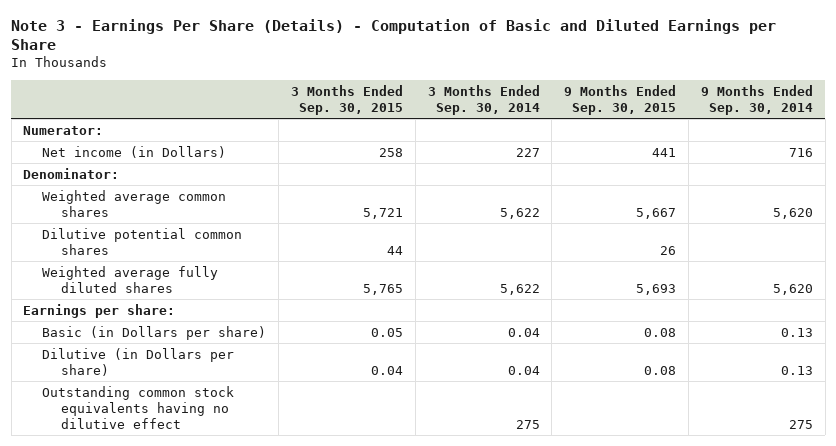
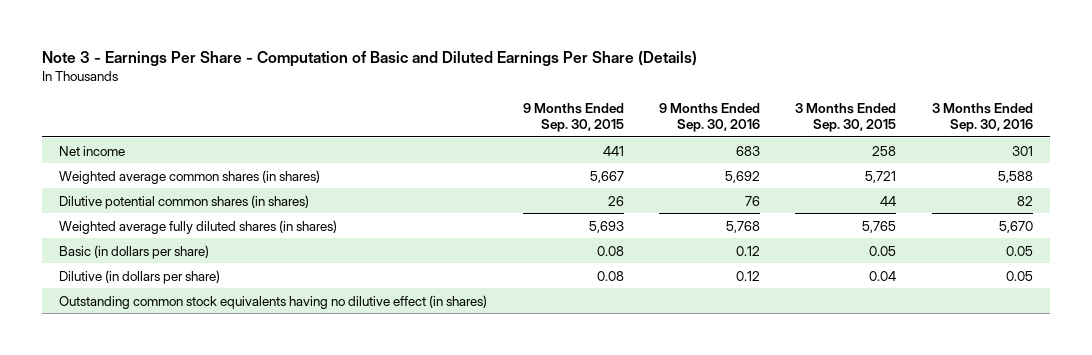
- Note 3 - Earnings Per Share (Details) - Computation of Basic and Diluted Earnings per Share
+ Note 3 - Earnings Per Share - Computation of Basic and Diluted Earnings Per Share (Details)
- | 3 Months Ended Sep. 30, 2015 | 3 Months Ended Sep. 30, 2014 | 9 Months Ended Sep. 30, 2015 | 9 Months Ended Sep. 30, 2014
+ | 9 Months Ended Sep. 30, 2015 | 9 Months Ended Sep. 30, 2016 | 3 Months Ended Sep. 30, 2015 | 3 Months Ended Sep. 30, 2016
- Numerator:
- Net income (in Dollars) | 258 | 227 | 441 | 716
- Denominator:
- Weighted average common shares | 5,721 | 5,622 | 5,667 | 5,620
- Dilutive potential common shares | 44 | | 26 |
- Weighted average fully diluted shares | 5,765 | 5,622 | 5,693 | 5,620
- Earnings per share:
- Basic (in Dollars per share) | 0.05 | 0.04 | 0.08 | 0.13
- Dilutive (in Dollars per share) | 0.04 | 0.04 | 0.08 | 0.13
- Outstanding common stock equivalents having no dilutive effect | | 275 | | 275
+ Net income | 441 | 683 | 258 | 301
+ Weighted average common shares (in shares) | 5,667 | 5,692 | 5,721 | 5,588
+ Dilutive potential common shares (in shares) | 26 | 76 | 44 | 82
+ Weighted average fully diluted shares (in shares) | 5,693 | 5,768 | 5,765 | 5,670
+ Basic (in dollars per share) | 0.08 | 0.12 | 0.05 | 0.05
+ Dilutive (in dollars per share) | 0.08 | 0.12 | 0.04 | 0.05
+ Outstanding common stock equivalents having no dilutive effect (in shares)

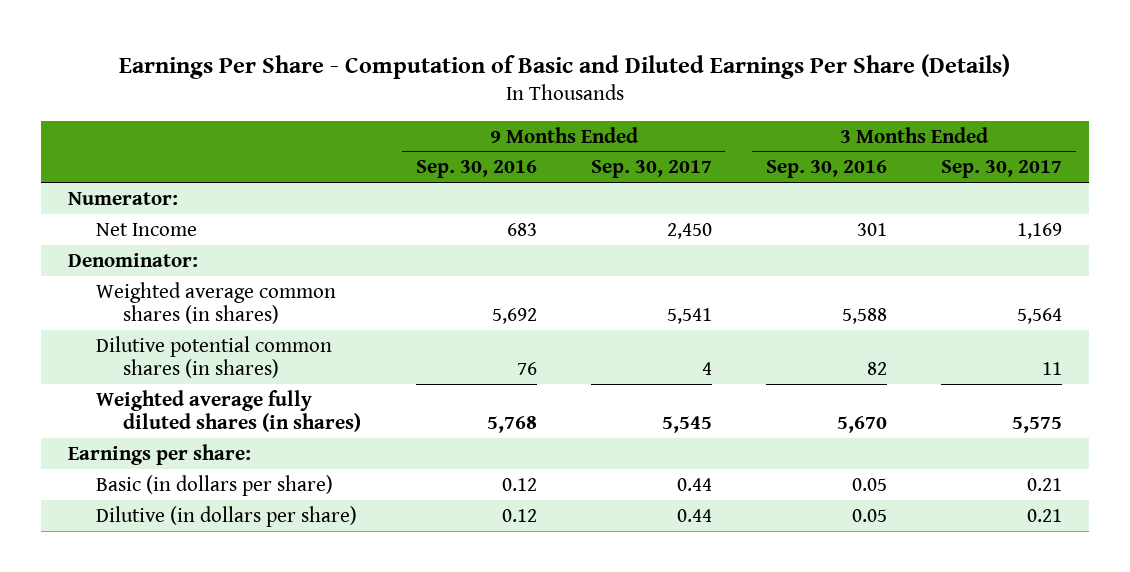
- Note 3 - Earnings Per Share - Computation of Basic and Diluted Earnings Per Share (Details)
+ Earnings Per Share - Computation of Basic and Diluted Earnings Per Share (Details)
- | 9 Months Ended Sep. 30, 2015 | 9 Months Ended Sep. 30, 2016 | 3 Months Ended Sep. 30, 2015 | 3 Months Ended Sep. 30, 2016
+ | 9 Months Ended Sep. 30, 2016 | 9 Months Ended Sep. 30, 2017 | 3 Months Ended Sep. 30, 2016 | 3 Months Ended Sep. 30, 2017
- Net income | 441 | 683 | 258 | 301
+ Numerator:
+ Net Income | 683 | 2,450 | 301 | 1,169
+ Denominator:
+ Earnings per share:
- Outstanding common stock equivalents having no dilutive effect (in shares)

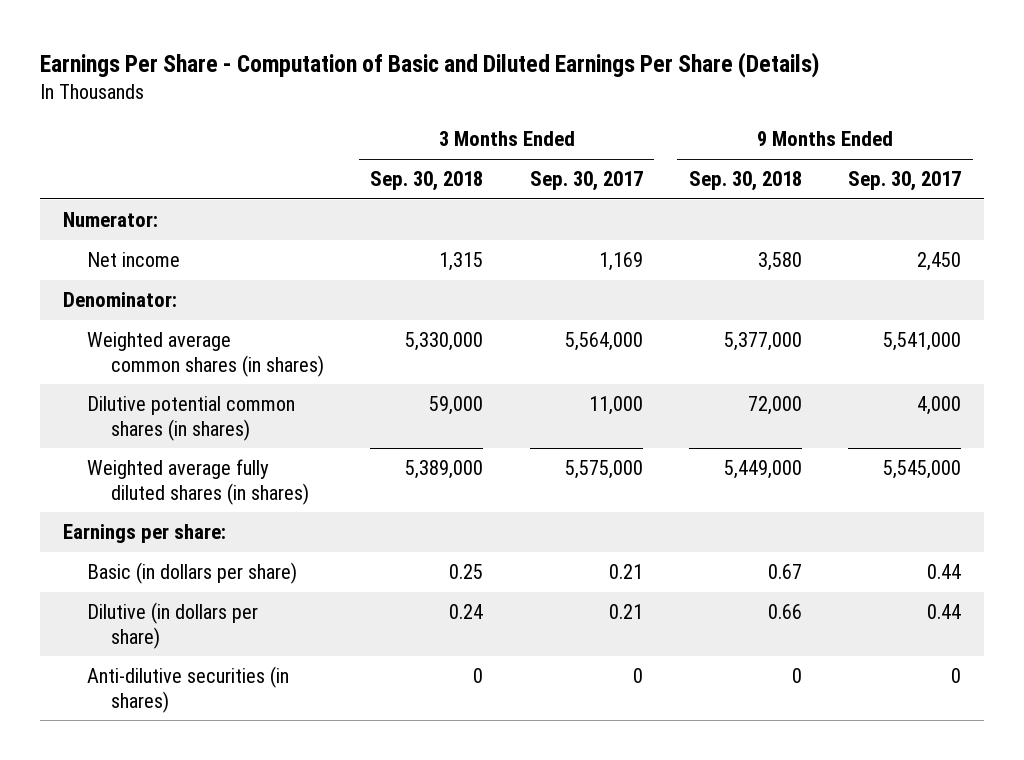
- | 9 Months Ended Sep. 30, 2016 | 9 Months Ended Sep. 30, 2017 | 3 Months Ended Sep. 30, 2016 | 3 Months Ended Sep. 30, 2017
+ | 3 Months Ended Sep. 30, 2018 | 3 Months Ended Sep. 30, 2017 | 9 Months Ended Sep. 30, 2018 | 9 Months Ended Sep. 30, 2017
- Net Income | 683 | 2,450 | 301 | 1,169
+ Net income | 1,315 | 1,169 | 3,580 | 2,450
- Weighted average common shares (in shares) | 5,692 | 5,541 | 5,588 | 5,564
- Dilutive potential common shares (in shares) | 76 | 4 | 82 | 11
- Weighted average fully diluted shares (in shares) | 5,768 | 5,545 | 5,670 | 5,575
+ Weighted average common shares (in shares) | 5,330,000 | 5,564,000 | 5,377,000 | 5,541,000
+ Dilutive potential common shares (in shares) | 59,000 | 11,000 | 72,000 | 4,000
+ Weighted average fully diluted shares (in shares) | 5,389,000 | 5,575,000 | 5,449,000 | 5,545,000
+ Anti-dilutive securities (in shares) | 0 | 0 | 0 | 0

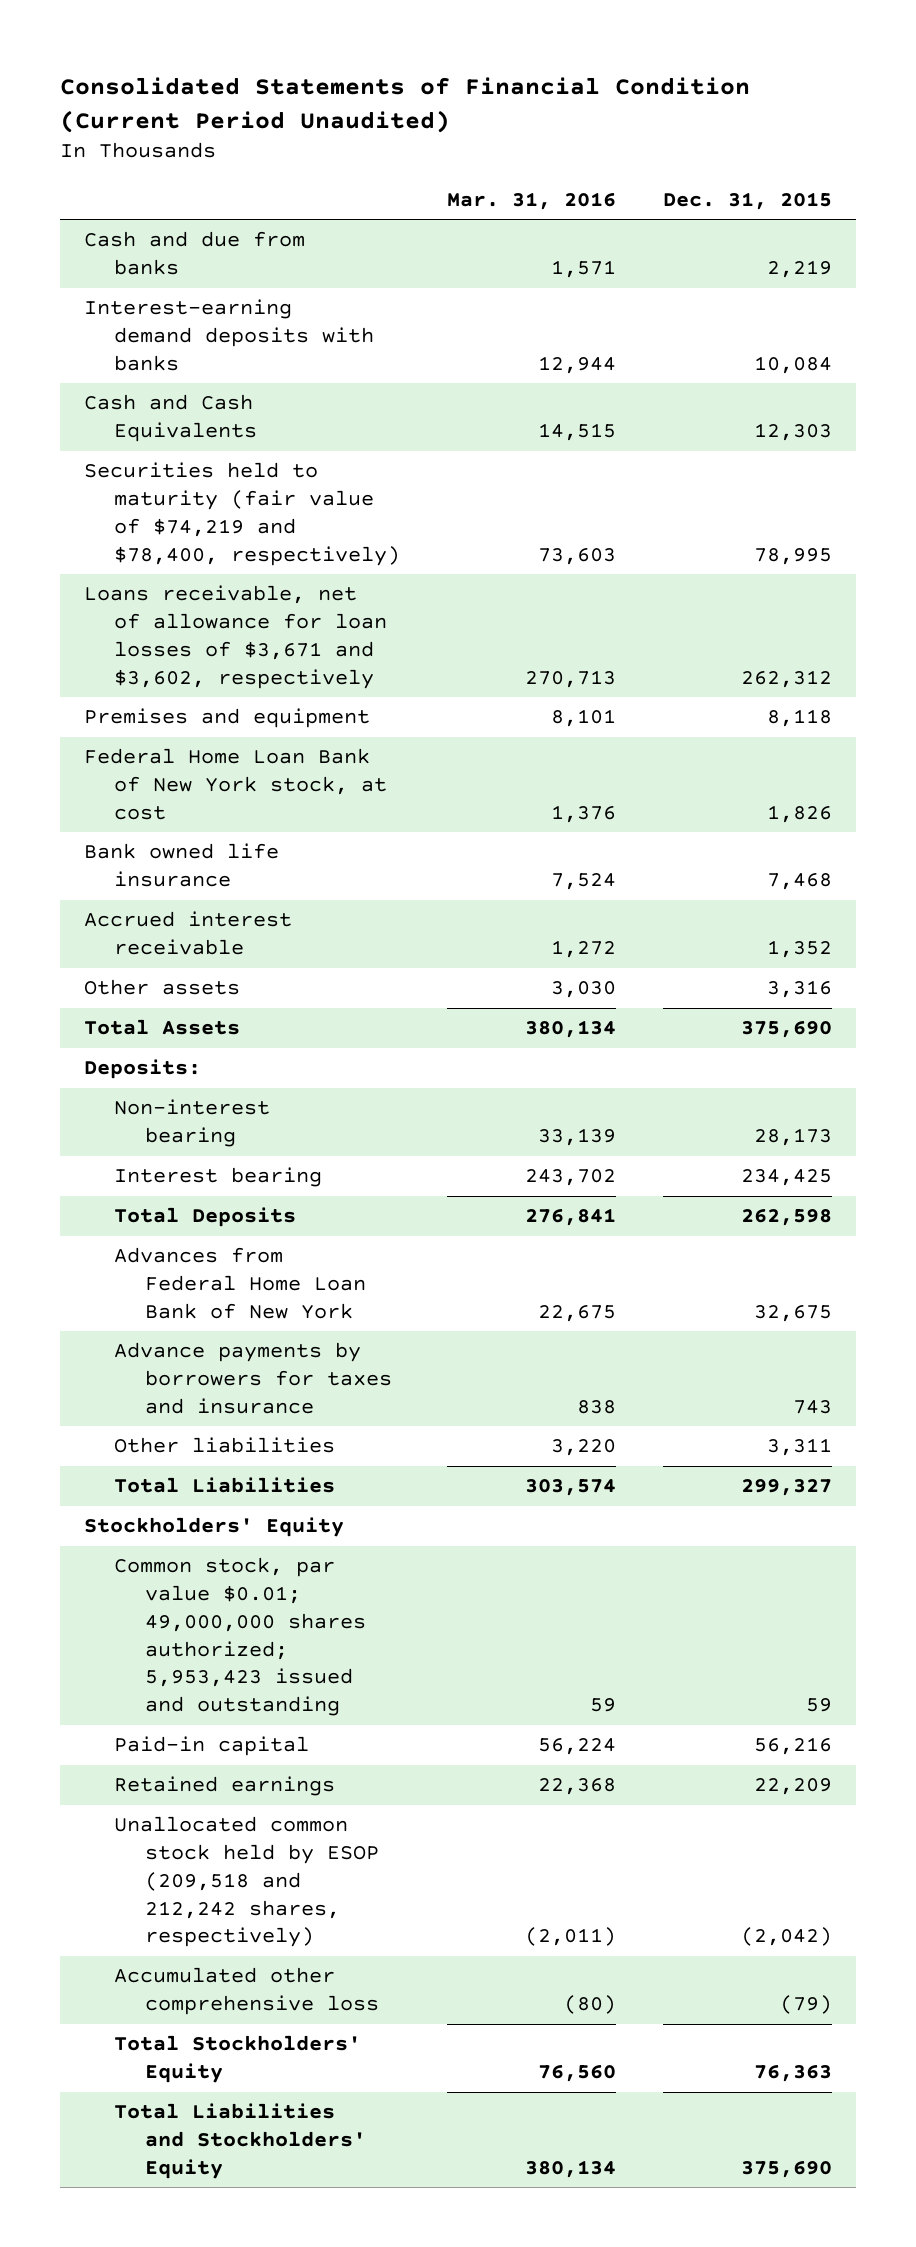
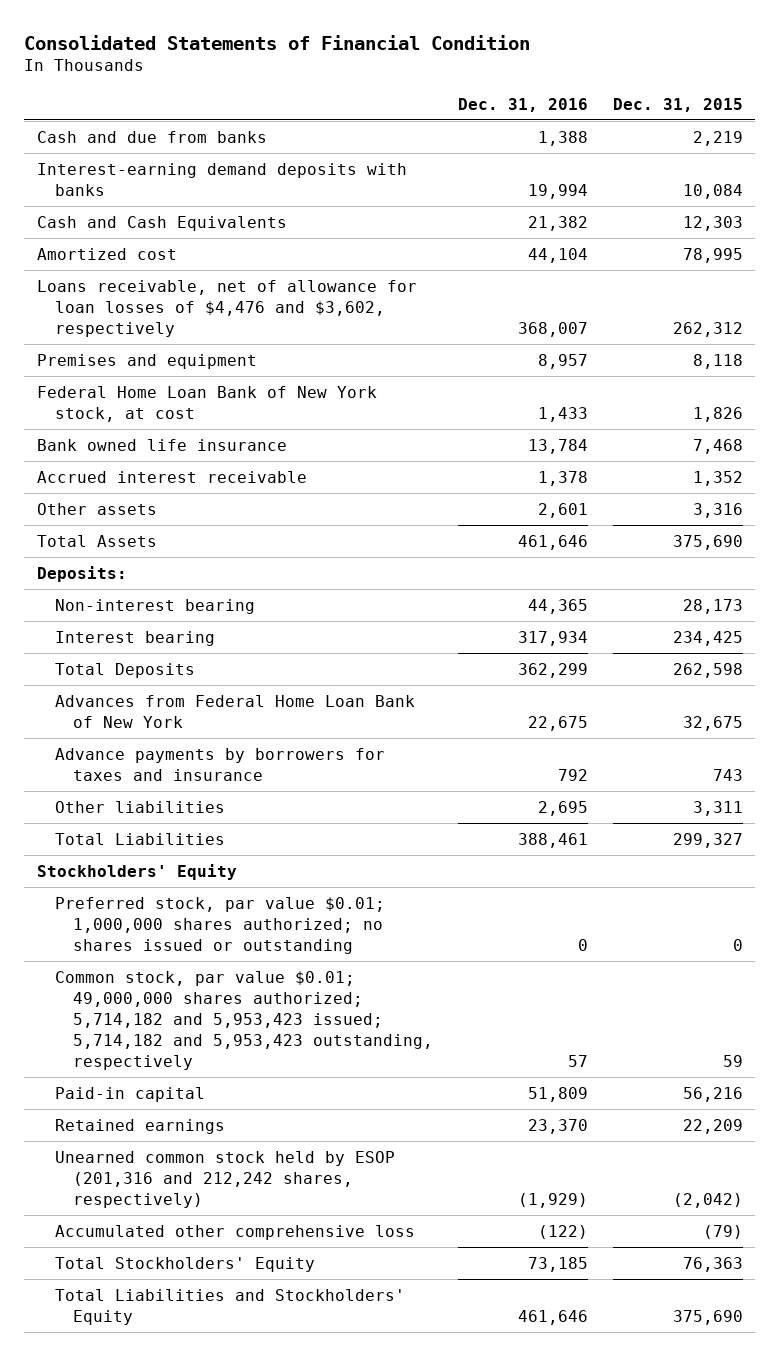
- Consolidated Statements of Financial Condition (Current Period Unaudited)
+ Consolidated Statements of Financial Condition
- | Mar. 31, 2016 | Dec. 31, 2015
+ | Dec. 31, 2016 | Dec. 31, 2015
- Securities held to maturity (fair value of $74,219 and $78,400, respectively) | 73,603 | 78,995
- Loans receivable, net of allowance for loan losses of $3,671 and $3,602, respectively | 270,713 | 262,312
+ Amortized cost | 44,104 | 78,995
+ Loans receivable, net of allowance for loan losses of $4,476 and $3,602, respectively | 368,007 | 262,312
- Common stock, par value $0.01; 49,000,000 shares authorized; 5,953,423 issued and outstanding | 59 | 59
+ Preferred stock, par value $0.01; 1,000,000 shares authorized; no shares issued or outstanding | 0 | 0
+ Common stock, par value $0.01; 49,000,000 shares authorized; 5,714,182 and 5,953,423 issued; 5,714,182 and 5,953,423 outstanding, respectively | 57 | 59
- Unallocated common stock held by ESOP (209,518 and 212,242 shares, respectively) | (2,011) | (2,042)
+ Unearned common stock held by ESOP (201,316 and 212,242 shares, respectively) | (1,929) | (2,042)

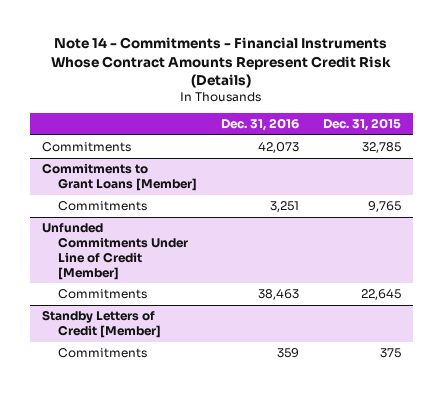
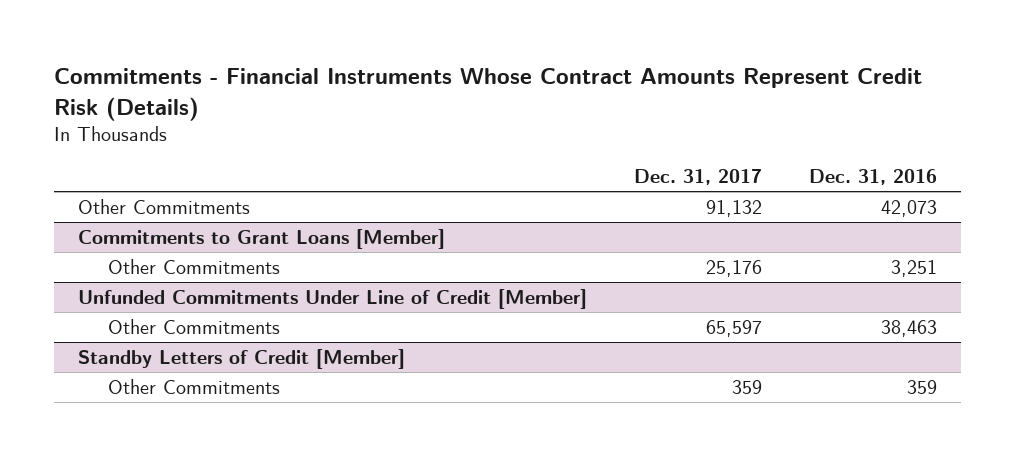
- Note 14 - Commitments - Financial Instruments Whose Contract Amounts Represent Credit Risk (Details)
+ Commitments - Financial Instruments Whose Contract Amounts Represent Credit Risk (Details)
- | Dec. 31, 2016 | Dec. 31, 2015
+ | Dec. 31, 2017 | Dec. 31, 2016
- Commitments | 42,073 | 32,785
+ Other Commitments | 91,132 | 42,073
@ Commitments to Grant Loans [Member]
- Commitments | 3,251 | 9,765
+ Other Commitments | 25,176 | 3,251
@ Unfunded Commitments Under Line of Credit [Member]
- Commitments | 38,463 | 22,645
+ Other Commitments | 65,597 | 38,463
@ Standby Letters of Credit [Member]
- Commitments | 359 | 375
+ Other Commitments | 359 | 359

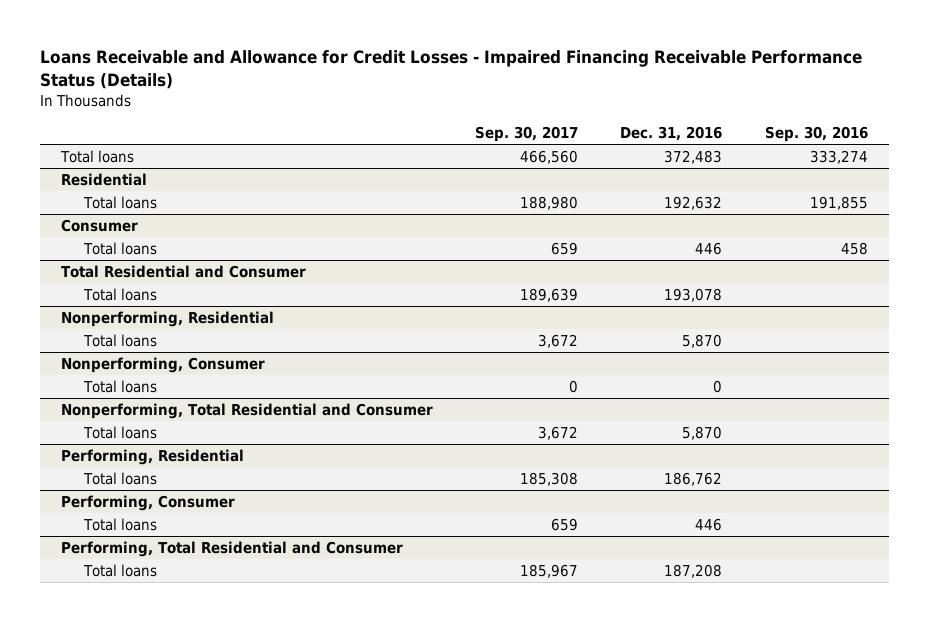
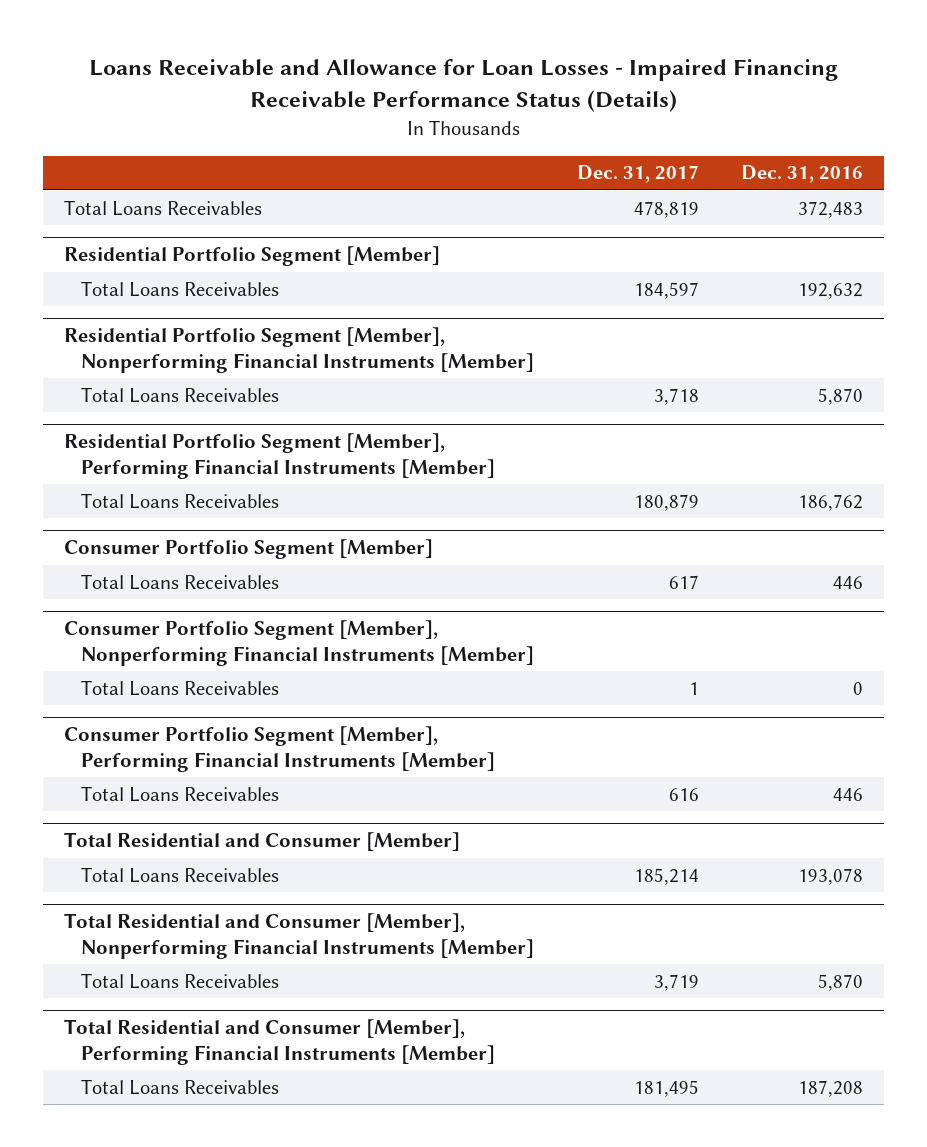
- Loans Receivable and Allowance for Credit Losses - Impaired Financing Receivable Performance Status (Details)
+ Loans Receivable and Allowance for Loan Losses - Impaired Financing Receivable Performance Status (Details)
- | Sep. 30, 2017 | Dec. 31, 2016 | Sep. 30, 2016
+ | Dec. 31, 2017 | Dec. 31, 2016
- Total loans | 466,560 | 372,483 | 333,274
- Residential
- Total loans | 188,980 | 192,632 | 191,855
- Consumer
- Total loans | 659 | 446 | 458
- Total Residential and Consumer
- Total loans | 189,639 | 193,078 |
- Nonperforming, Residential
- Total loans | 3,672 | 5,870 |
- Nonperforming, Consumer
- Total loans | 0 | 0 |
- Nonperforming, Total Residential and Consumer
- Total loans | 3,672 | 5,870 |
- Performing, Residential
- Total loans | 185,308 | 186,762 |
- Performing, Consumer
- Total loans | 659 | 446 |
- Performing, Total Residential and Consumer
- Total loans | 185,967 | 187,208 |
+ Total Loans Receivables | 478,819 | 372,483
+ Residential Portfolio Segment [Member]
+ Total Loans Receivables | 184,597 | 192,632
+ Residential Portfolio Segment [Member], Nonperforming Financial Instruments [Member]
+ Total Loans Receivables | 3,718 | 5,870
+ Residential Portfolio Segment [Member], Performing Financial Instruments [Member]
+ Total Loans Receivables | 180,879 | 186,762
+ Consumer Portfolio Segment [Member]
+ Total Loans Receivables | 617 | 446
+ Consumer Portfolio Segment [Member], Nonperforming Financial Instruments [Member]
+ Total Loans Receivables | 1 | 0
+ Consumer Portfolio Segment [Member], Performing Financial Instruments [Member]
+ Total Loans Receivables | 616 | 446
+ Total Residential and Consumer [Member]
+ Total Loans Receivables | 185,214 | 193,078
+ Total Residential and Consumer [Member], Nonperforming Financial Instruments [Member]
+ Total Loans Receivables | 3,719 | 5,870
+ Total Residential and Consumer [Member], Performing Financial Instruments [Member]
+ Total Loans Receivables | 181,495 | 187,208

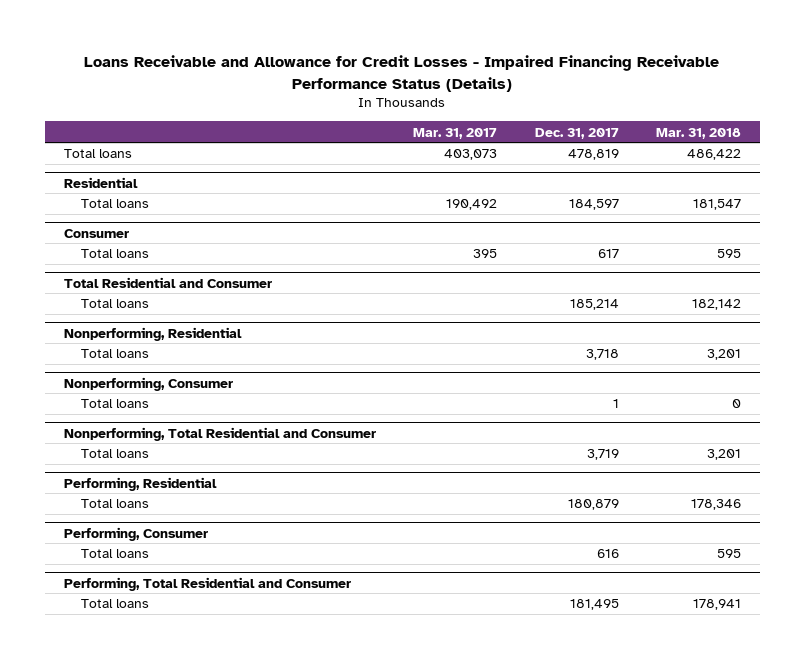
- Loans Receivable and Allowance for Loan Losses - Impaired Financing Receivable Performance Status (Details)
+ Loans Receivable and Allowance for Credit Losses - Impaired Financing Receivable Performance Status (Details)
- | Dec. 31, 2017 | Dec. 31, 2016
+ | Mar. 31, 2017 | Dec. 31, 2017 | Mar. 31, 2018
- Total Loans Receivables | 478,819 | 372,483
- Residential Portfolio Segment [Member]
- Total Loans Receivables | 184,597 | 192,632
- Residential Portfolio Segment [Member], Nonperforming Financial Instruments [Member]
- Total Loans Receivables | 3,718 | 5,870
- Residential Portfolio Segment [Member], Performing Financial Instruments [Member]
- Total Loans Receivables | 180,879 | 186,762
- Consumer Portfolio Segment [Member]
- Total Loans Receivables | 617 | 446
- Consumer Portfolio Segment [Member], Nonperforming Financial Instruments [Member]
- Total Loans Receivables | 1 | 0
- Consumer Portfolio Segment [Member], Performing Financial Instruments [Member]
- Total Loans Receivables | 616 | 446
- Total Residential and Consumer [Member]
- Total Loans Receivables | 185,214 | 193,078
- Total Residential and Consumer [Member], Nonperforming Financial Instruments [Member]
- Total Loans Receivables | 3,719 | 5,870
- Total Residential and Consumer [Member], Performing Financial Instruments [Member]
- Total Loans Receivables | 181,495 | 187,208
+ Total loans | 403,073 | 478,819 | 486,422
+ Residential
+ Total loans | 190,492 | 184,597 | 181,547
+ Consumer
+ Total loans | 395 | 617 | 595
+ Total Residential and Consumer
+ Total loans | | 185,214 | 182,142
+ Nonperforming, Residential
+ Total loans | | 3,718 | 3,201
+ Nonperforming, Consumer
+ Total loans | | 1 | 0
+ Nonperforming, Total Residential and Consumer
+ Total loans | | 3,719 | 3,201
+ Performing, Residential
+ Total loans | | 180,879 | 178,346
+ Performing, Consumer
+ Total loans | | 616 | 595
+ Performing, Total Residential and Consumer
+ Total loans | | 181,495 | 178,941

